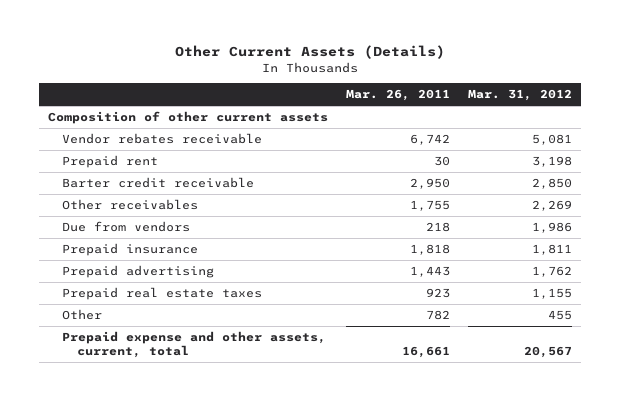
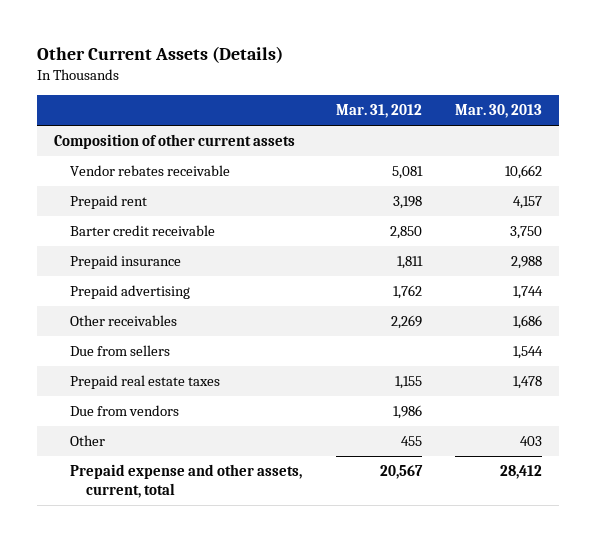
- | Mar. 26, 2011 | Mar. 31, 2012
+ | Mar. 31, 2012 | Mar. 30, 2013
moved down: Other receivables | 2,269 | 1,686
+ Due from sellers | | 1,544
moved down: Due from vendors | 1,986 |

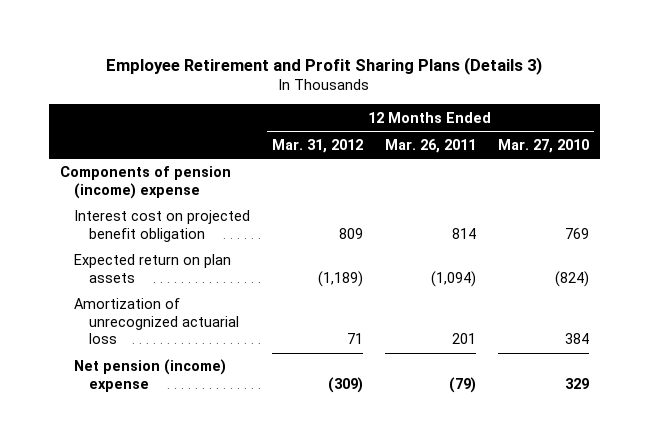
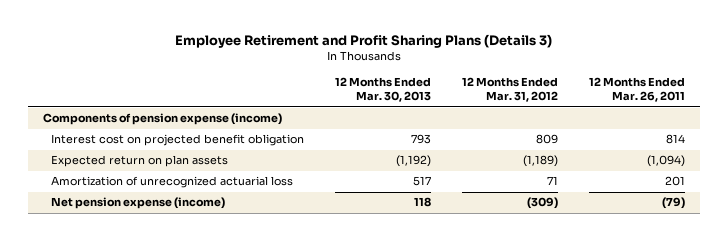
- | 12 Months Ended Mar. 31, 2012 | 12 Months Ended Mar. 26, 2011 | 12 Months Ended Mar. 27, 2010
+ | 12 Months Ended Mar. 30, 2013 | 12 Months Ended Mar. 31, 2012 | 12 Months Ended Mar. 26, 2011
- Components of pension (income) expense
+ Components of pension expense (income)
- Net pension (income) expense | (309) | (79) | 329
+ Net pension expense (income) | 118 | (309) | (79)

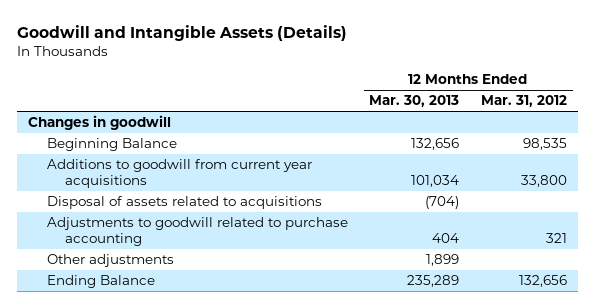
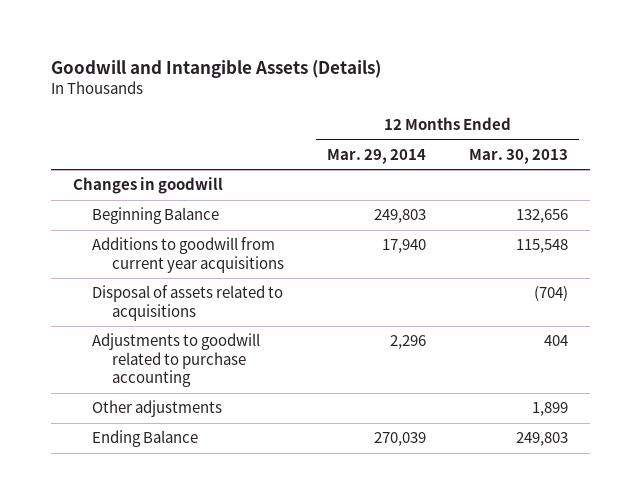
- | 12 Months Ended Mar. 30, 2013 | 12 Months Ended Mar. 31, 2012
+ | 12 Months Ended Mar. 29, 2014 | 12 Months Ended Mar. 30, 2013
- Additions to goodwill from current year acquisitions | 101,034 | 33,800
+ Additions to goodwill from current year acquisitions | 17,940 | 115,548
- Ending Balance | 235,289 | 132,656
+ Ending Balance | 270,039 | 249,803

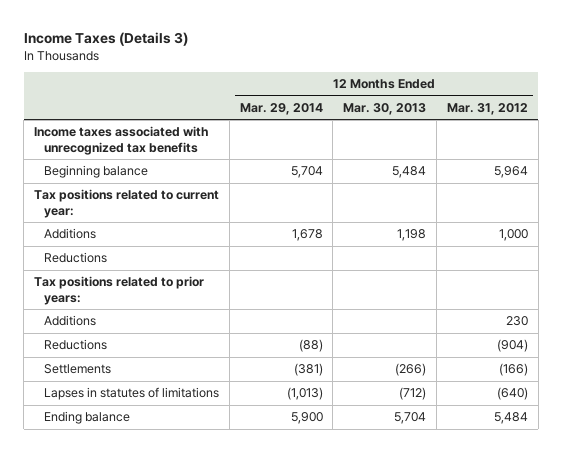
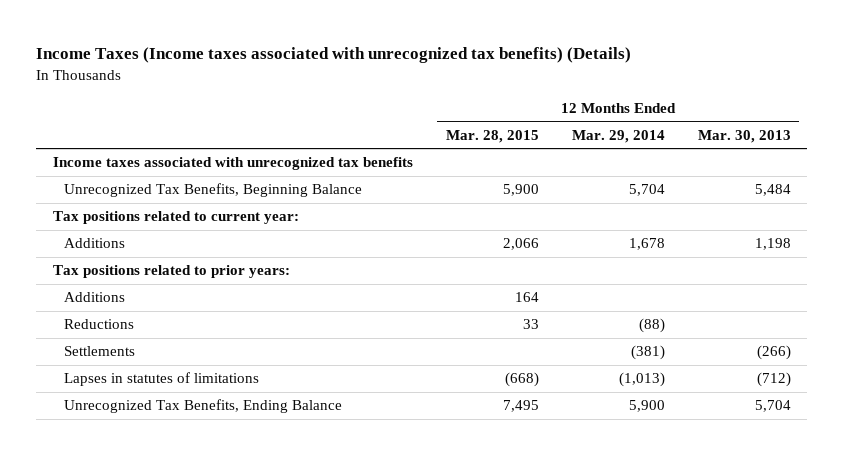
- Income Taxes (Details 3)
+ Income Taxes (Income taxes associated with unrecognized tax benefits) (Details)
- | 12 Months Ended Mar. 29, 2014 | 12 Months Ended Mar. 30, 2013 | 12 Months Ended Mar. 31, 2012
+ | 12 Months Ended Mar. 28, 2015 | 12 Months Ended Mar. 29, 2014 | 12 Months Ended Mar. 30, 2013
- Beginning balance | 5,704 | 5,484 | 5,964
+ Unrecognized Tax Benefits, Beginning Balance | 5,900 | 5,704 | 5,484
- Reductions
- Ending balance | 5,900 | 5,704 | 5,484
+ Unrecognized Tax Benefits, Ending Balance | 7,495 | 5,900 | 5,704

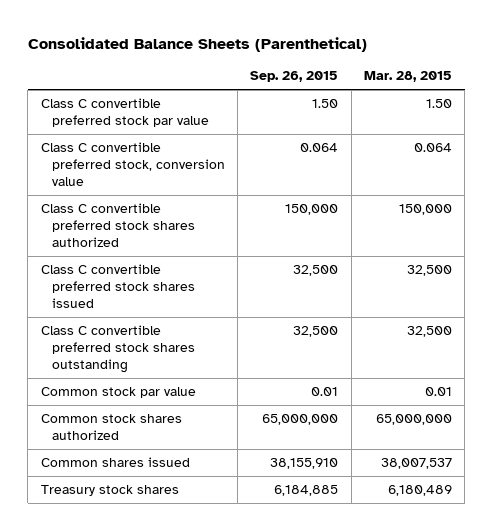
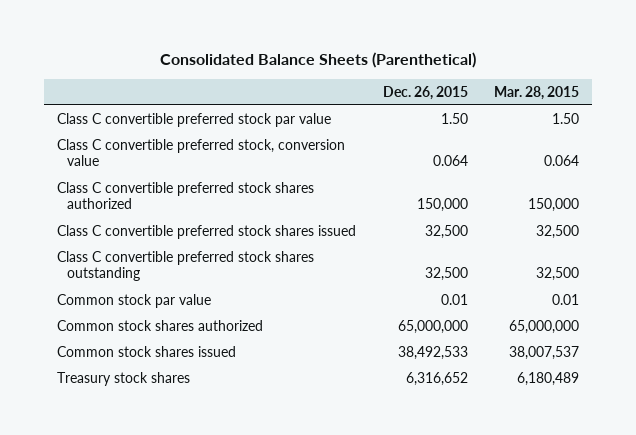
- | Sep. 26, 2015 | Mar. 28, 2015
+ | Dec. 26, 2015 | Mar. 28, 2015
- Common shares issued | 38,155,910 | 38,007,537
+ Common stock shares issued | 38,492,533 | 38,007,537

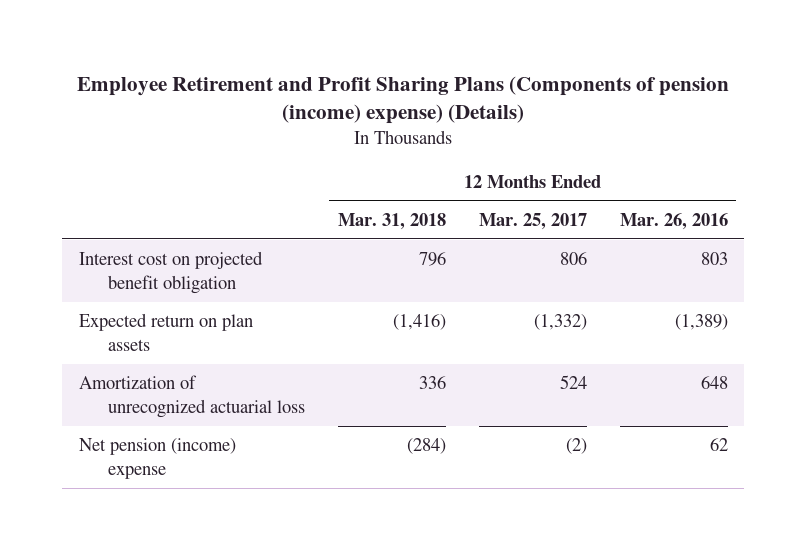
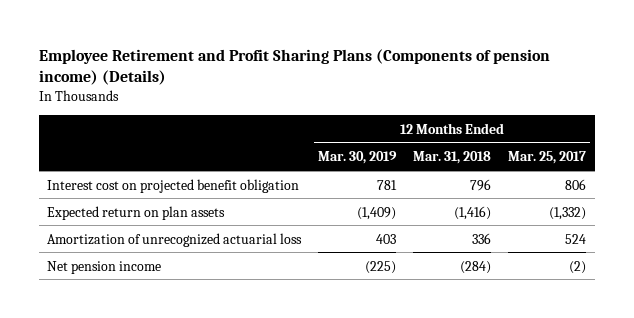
- Employee Retirement and Profit Sharing Plans (Components of pension (income) expense) (Details)
+ Employee Retirement and Profit Sharing Plans (Components of pension income) (Details)
- | 12 Months Ended Mar. 31, 2018 | 12 Months Ended Mar. 25, 2017 | 12 Months Ended Mar. 26, 2016
+ | 12 Months Ended Mar. 30, 2019 | 12 Months Ended Mar. 31, 2018 | 12 Months Ended Mar. 25, 2017
- Net pension (income) expense | (284) | (2) | 62
+ Net pension income | (225) | (284) | (2)

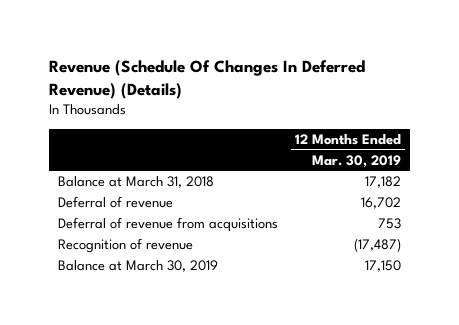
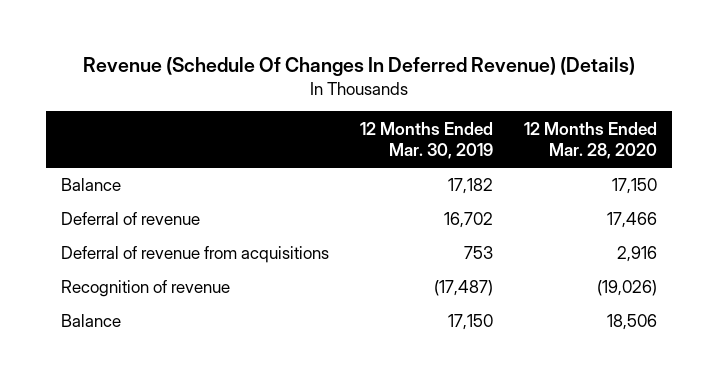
- | 12 Months Ended Mar. 30, 2019
+ | 12 Months Ended Mar. 30, 2019 | 12 Months Ended Mar. 28, 2020
- Balance at March 31, 2018 | 17,182
+ Balance | 17,182 | 17,150
- Balance at March 30, 2019 | 17,150
+ Balance | 17,150 | 18,506

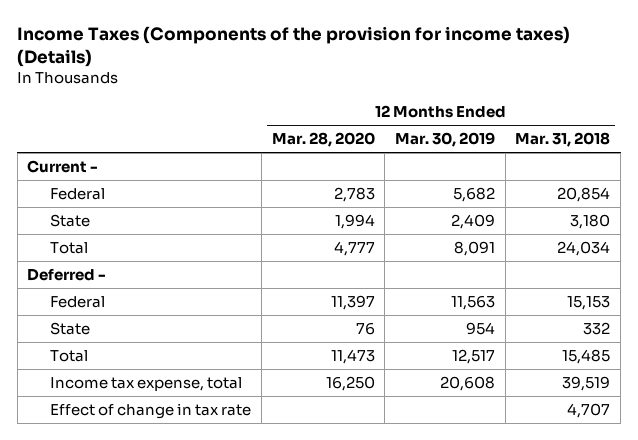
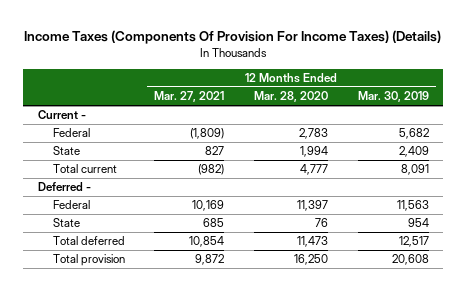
- Income Taxes (Components of the provision for income taxes) (Details)
+ Income Taxes (Components Of Provision For Income Taxes) (Details)
- | 12 Months Ended Mar. 28, 2020 | 12 Months Ended Mar. 30, 2019 | 12 Months Ended Mar. 31, 2018
+ | 12 Months Ended Mar. 27, 2021 | 12 Months Ended Mar. 28, 2020 | 12 Months Ended Mar. 30, 2019
- Total | 4,777 | 8,091 | 24,034
+ Total current | (982) | 4,777 | 8,091
- Total | 11,473 | 12,517 | 15,485
- Income tax expense, total | 16,250 | 20,608 | 39,519
- Effect of change in tax rate | | | 4,707
+ Total deferred | 10,854 | 11,473 | 12,517
+ Total provision | 9,872 | 16,250 | 20,608

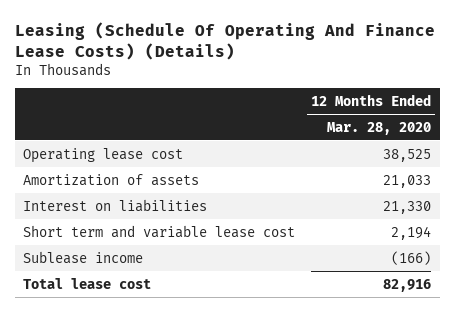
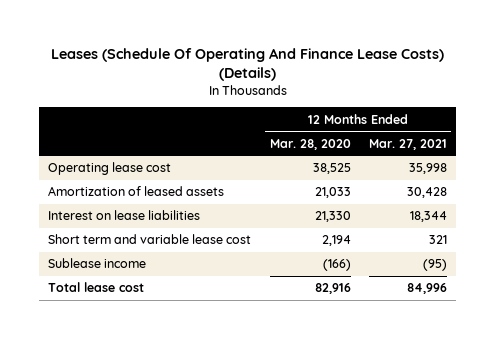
- Leasing (Schedule Of Operating And Finance Lease Costs) (Details)
+ Leases (Schedule Of Operating And Finance Lease Costs) (Details)
- | 12 Months Ended Mar. 28, 2020
+ | 12 Months Ended Mar. 28, 2020 | 12 Months Ended Mar. 27, 2021
- Amortization of assets | 21,033
- Interest on liabilities | 21,330
+ Amortization of leased assets | 21,033 | 30,428
+ Interest on lease liabilities | 21,330 | 18,344

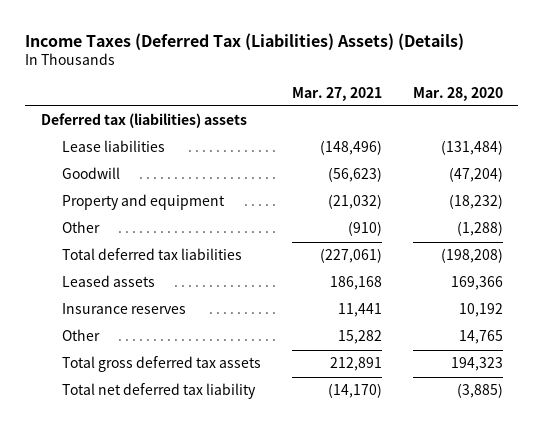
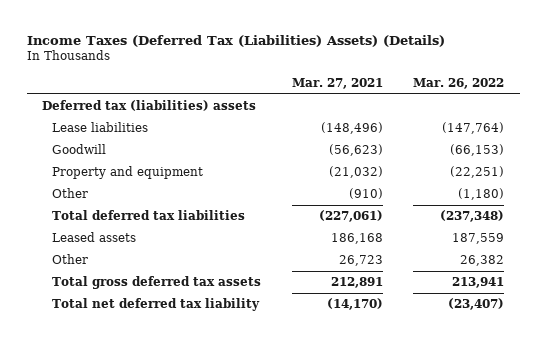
- | Mar. 27, 2021 | Mar. 28, 2020
+ | Mar. 27, 2021 | Mar. 26, 2022
- Insurance reserves | 11,441 | 10,192
- Other | 15,282 | 14,765
+ Other | 26,723 | 26,382

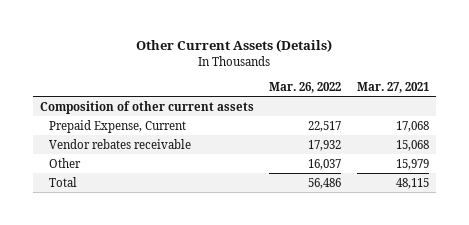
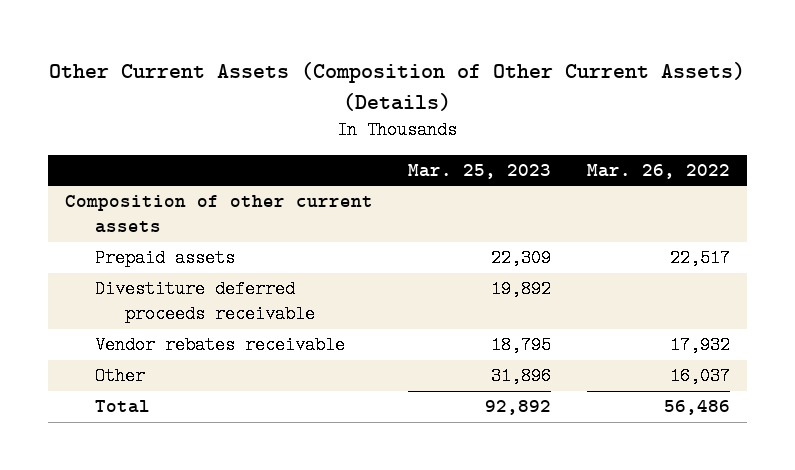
- Other Current Assets (Details)
+ Other Current Assets (Composition of Other Current Assets) (Details)
- | Mar. 26, 2022 | Mar. 27, 2021
+ | Mar. 25, 2023 | Mar. 26, 2022
- Prepaid Expense, Current | 22,517 | 17,068
+ Prepaid assets | 22,309 | 22,517
+ Divestiture deferred proceeds receivable | 19,892 |

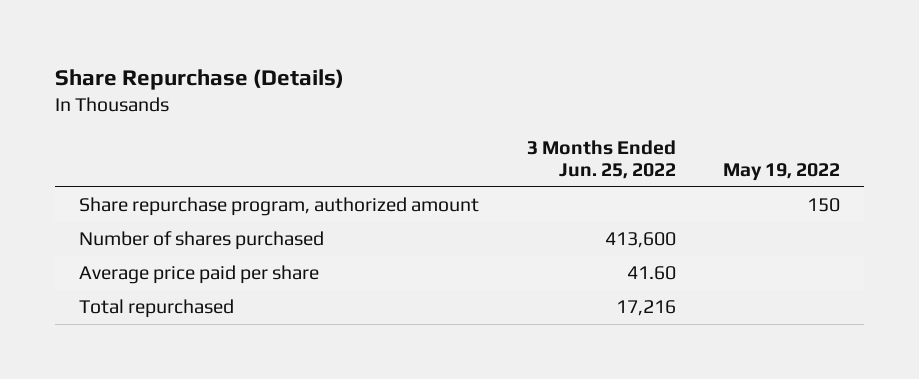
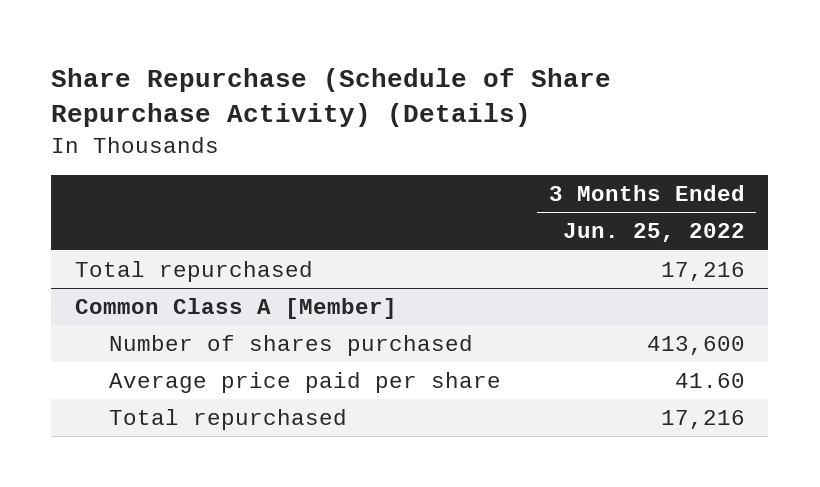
- Share Repurchase (Details)
+ Share Repurchase (Schedule of Share Repurchase Activity) (Details)
- | 3 Months Ended Jun. 25, 2022 | May 19, 2022
+ | 3 Months Ended Jun. 25, 2022
- Share repurchase program, authorized amount | | 150
+ Total repurchased | 17,216
+ Common Class A [Member]

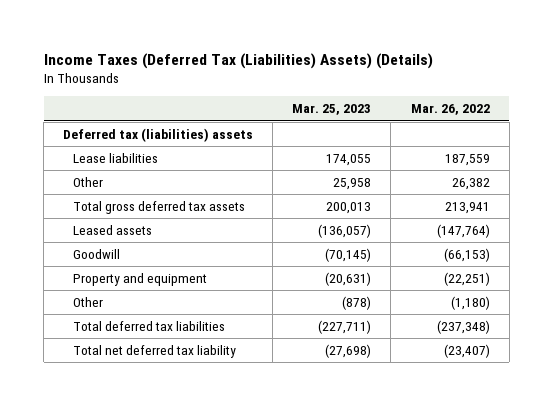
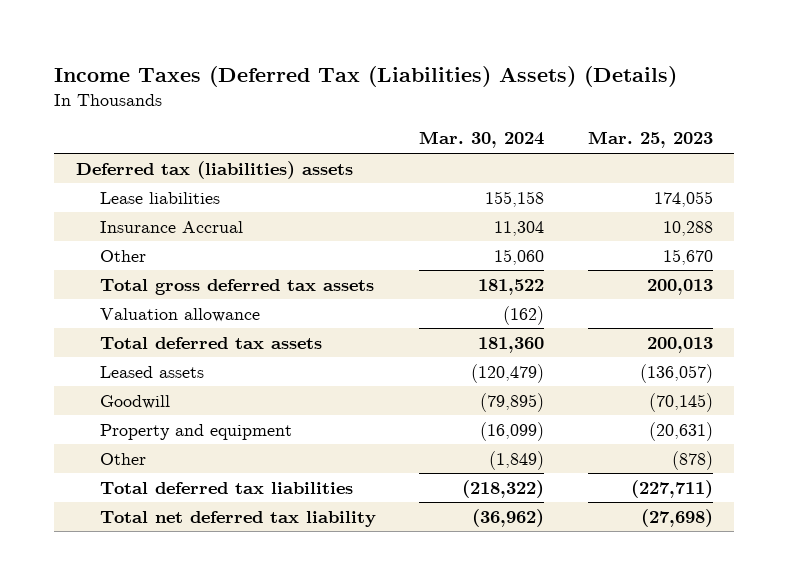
- | Mar. 25, 2023 | Mar. 26, 2022
+ | Mar. 30, 2024 | Mar. 25, 2023
- Other | 25,958 | 26,382
+ Insurance Accrual | 11,304 | 10,288
+ Other | 15,060 | 15,670
+ Valuation allowance | (162) |
+ Total deferred tax assets | 181,360 | 200,013

